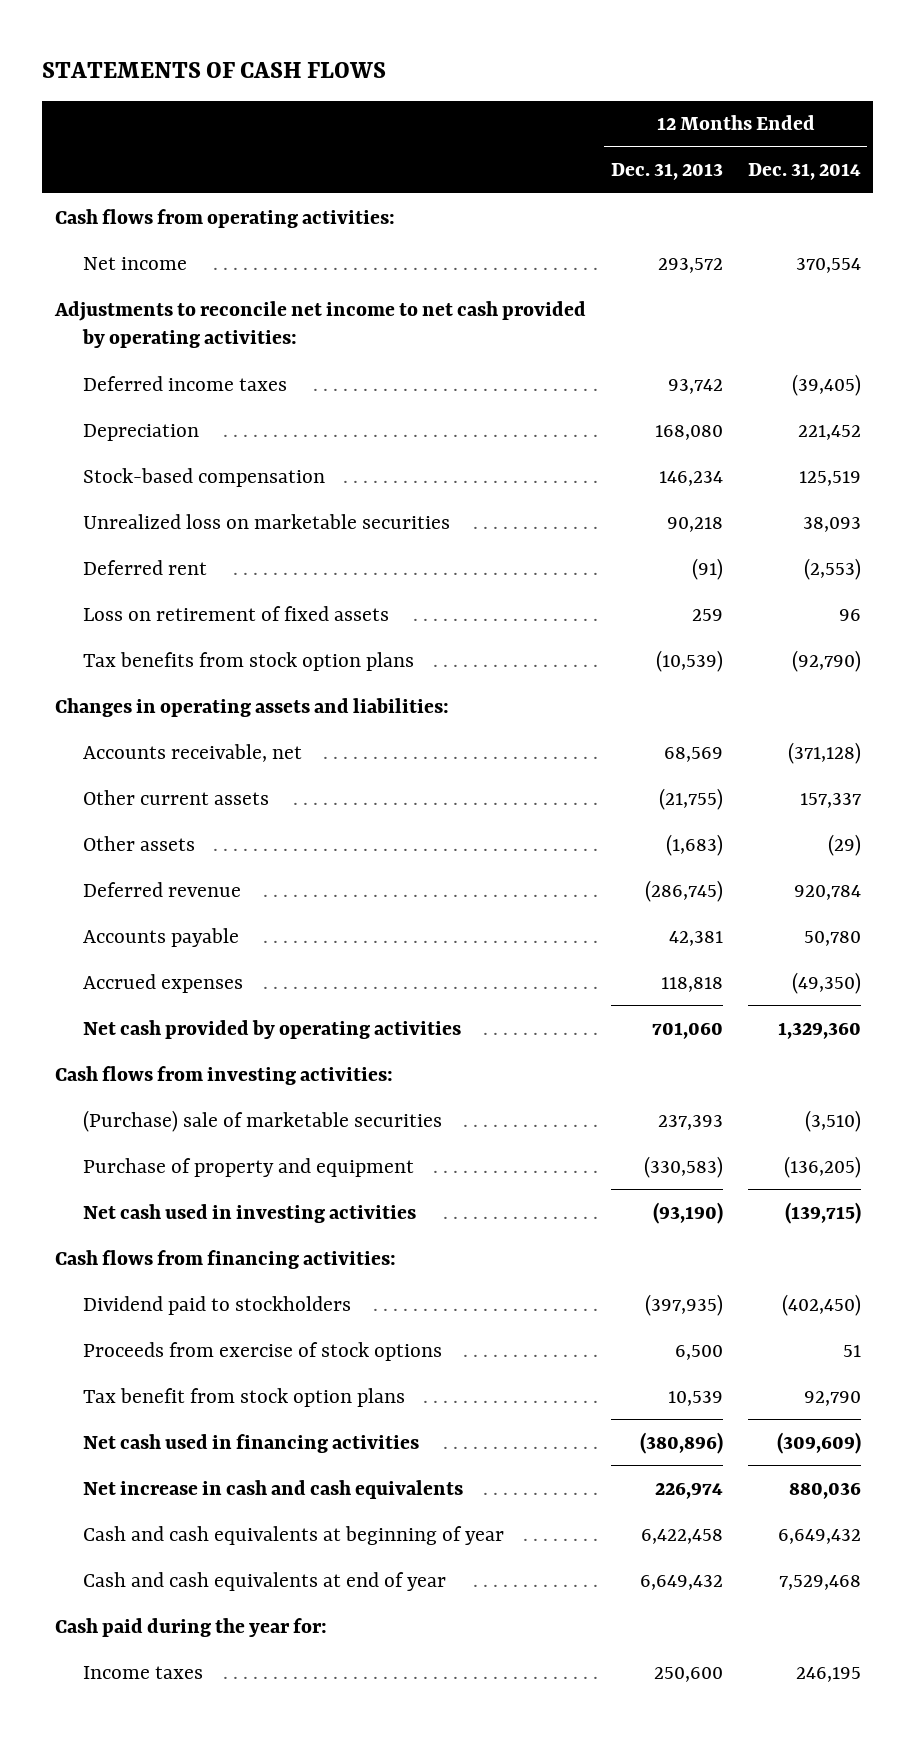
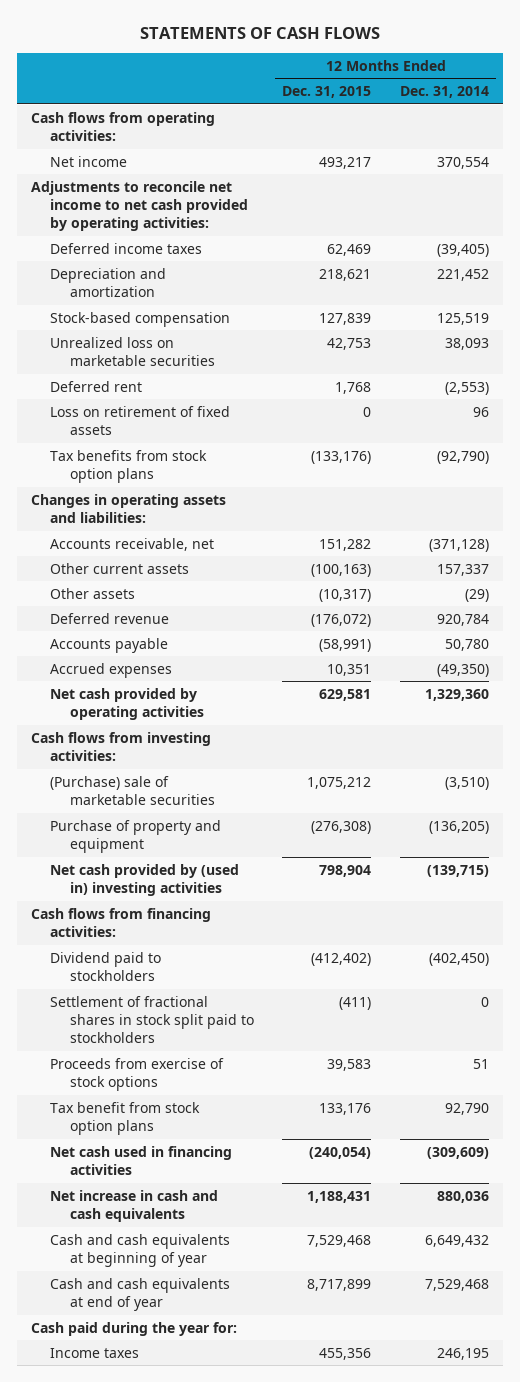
- | 12 Months Ended Dec. 31, 2013 | 12 Months Ended Dec. 31, 2014
+ | 12 Months Ended Dec. 31, 2015 | 12 Months Ended Dec. 31, 2014
- Depreciation | 168,080 | 221,452
+ Depreciation and amortization | 218,621 | 221,452
- Net cash used in investing activities | (93,190) | (139,715)
+ Net cash provided by (used in) investing activities | 798,904 | (139,715)
+ Settlement of fractional shares in stock split paid to stockholders | (411) | 0

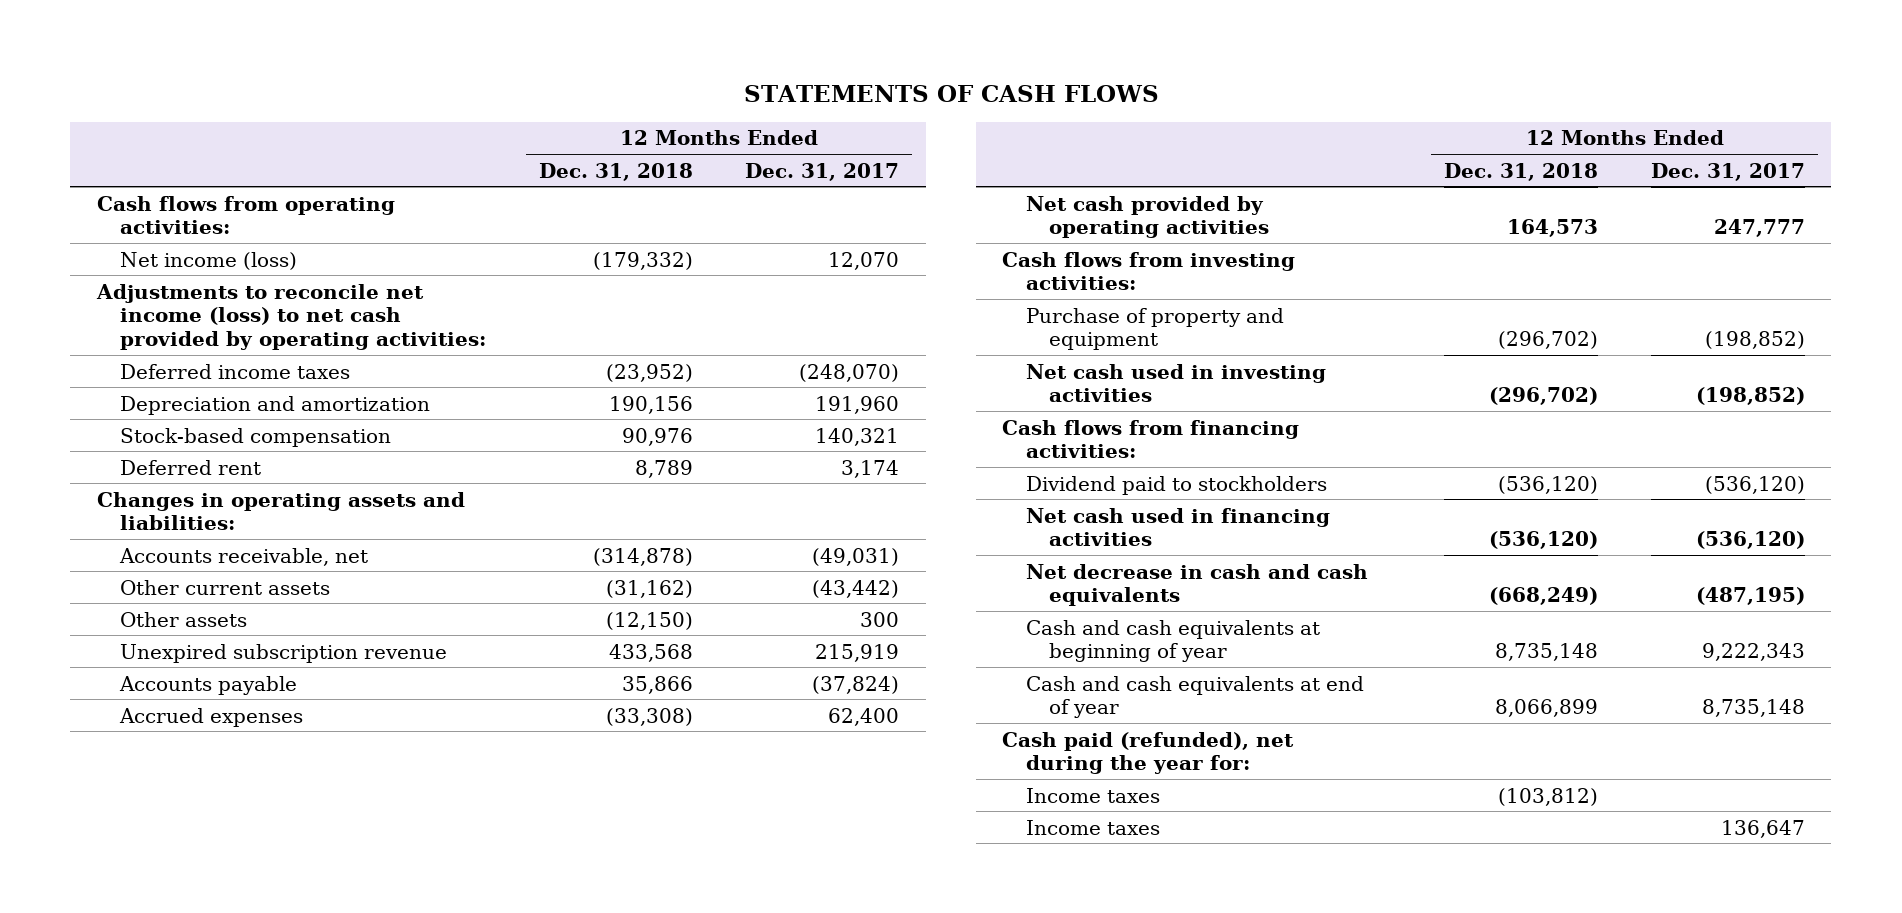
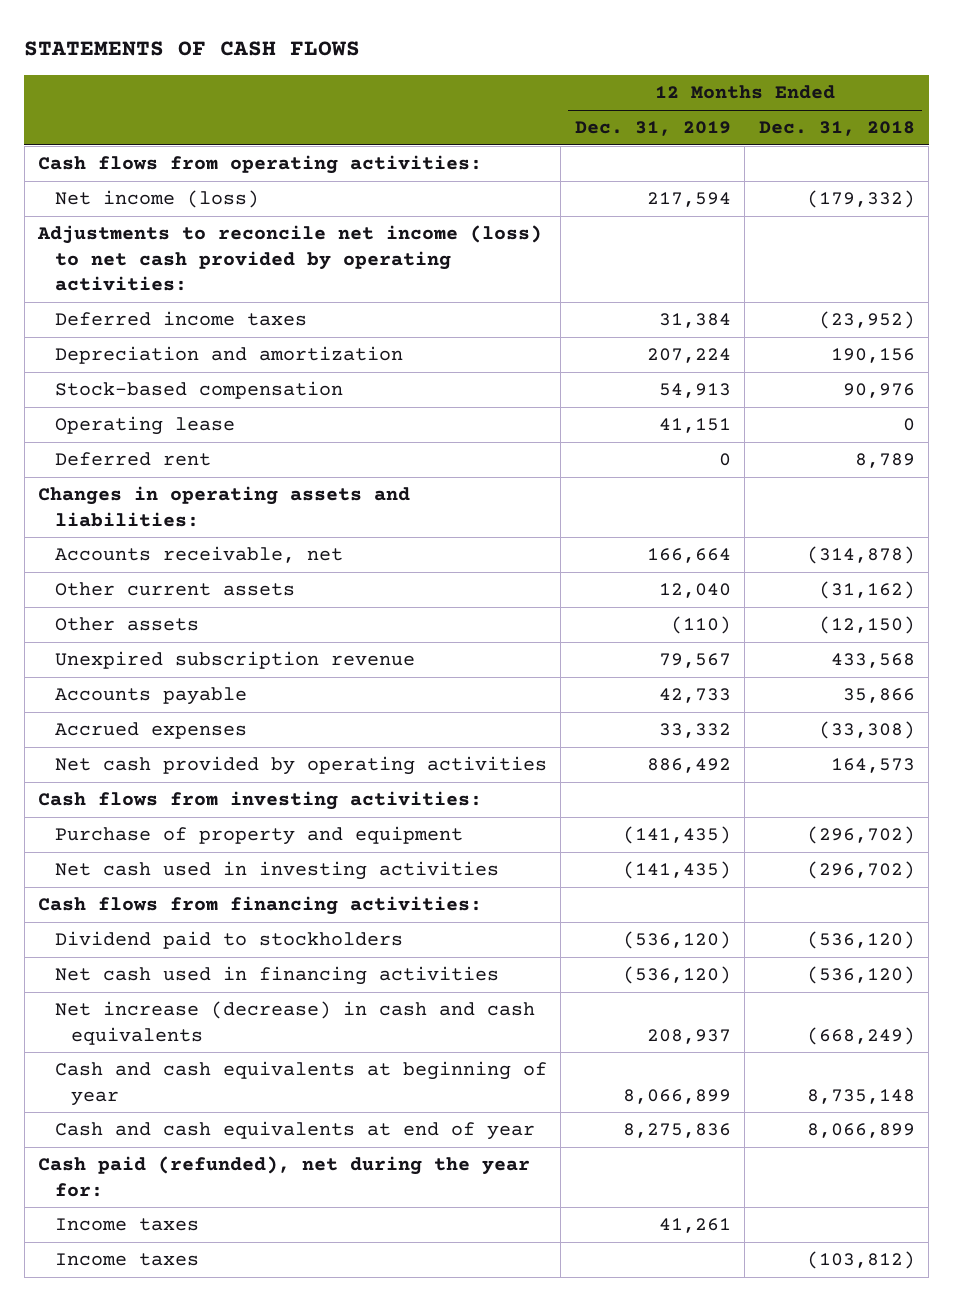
- | 12 Months Ended Dec. 31, 2018 | 12 Months Ended Dec. 31, 2017
+ | 12 Months Ended Dec. 31, 2019 | 12 Months Ended Dec. 31, 2018
+ Operating lease | 41,151 | 0
- Net decrease in cash and cash equivalents | (668,249) | (487,195)
+ Net increase (decrease) in cash and cash equivalents | 208,937 | (668,249)
moved down: Income taxes | | (103,812)

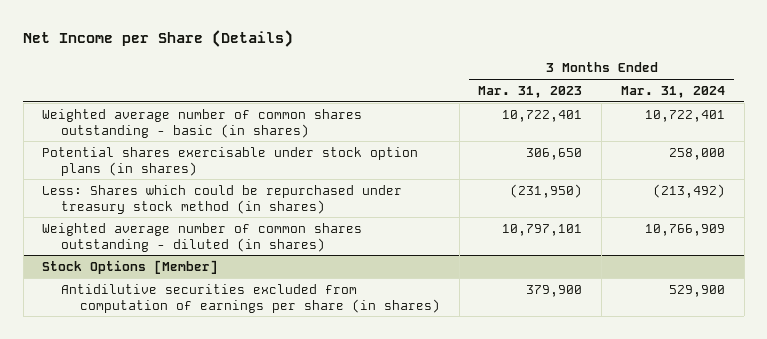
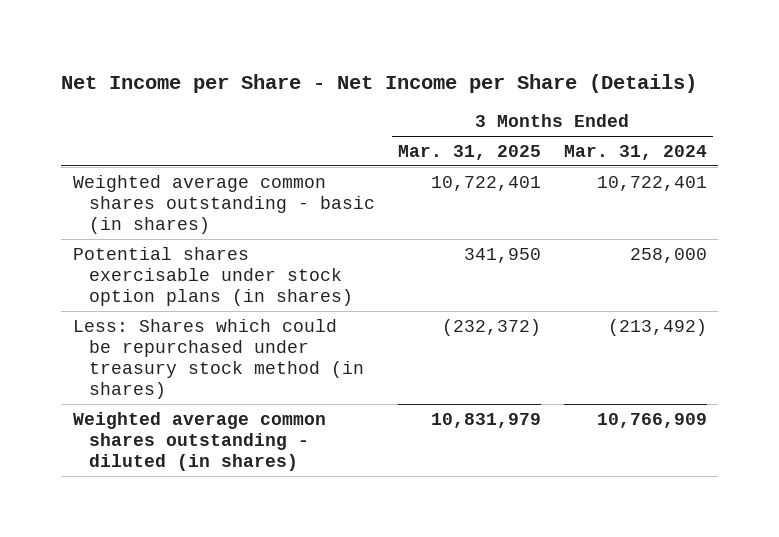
- Net Income per Share (Details)
+ Net Income per Share - Net Income per Share (Details)
- | 3 Months Ended Mar. 31, 2023 | 3 Months Ended Mar. 31, 2024
+ | 3 Months Ended Mar. 31, 2025 | 3 Months Ended Mar. 31, 2024
- Weighted average number of common shares outstanding - basic (in shares) | 10,722,401 | 10,722,401
+ Weighted average common shares outstanding - basic (in shares) | 10,722,401 | 10,722,401
- Weighted average number of common shares outstanding - diluted (in shares) | 10,797,101 | 10,766,909
- Stock Options [Member]
- Antidilutive securities excluded from computation of earnings per share (in shares) | 379,900 | 529,900
+ Weighted average common shares outstanding - diluted (in shares) | 10,831,979 | 10,766,909

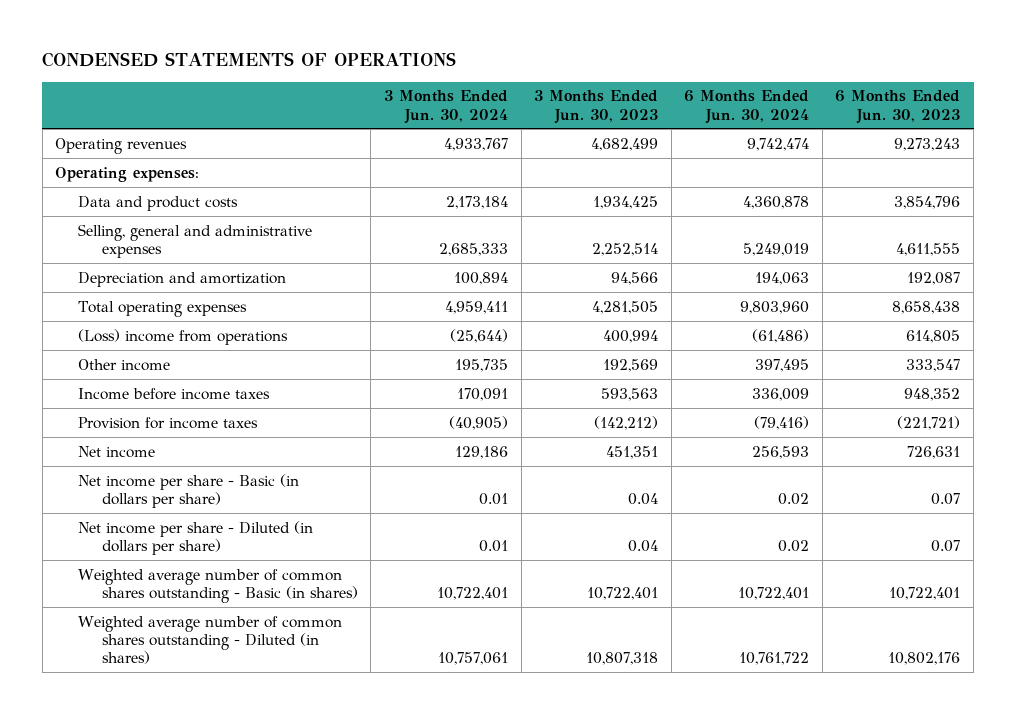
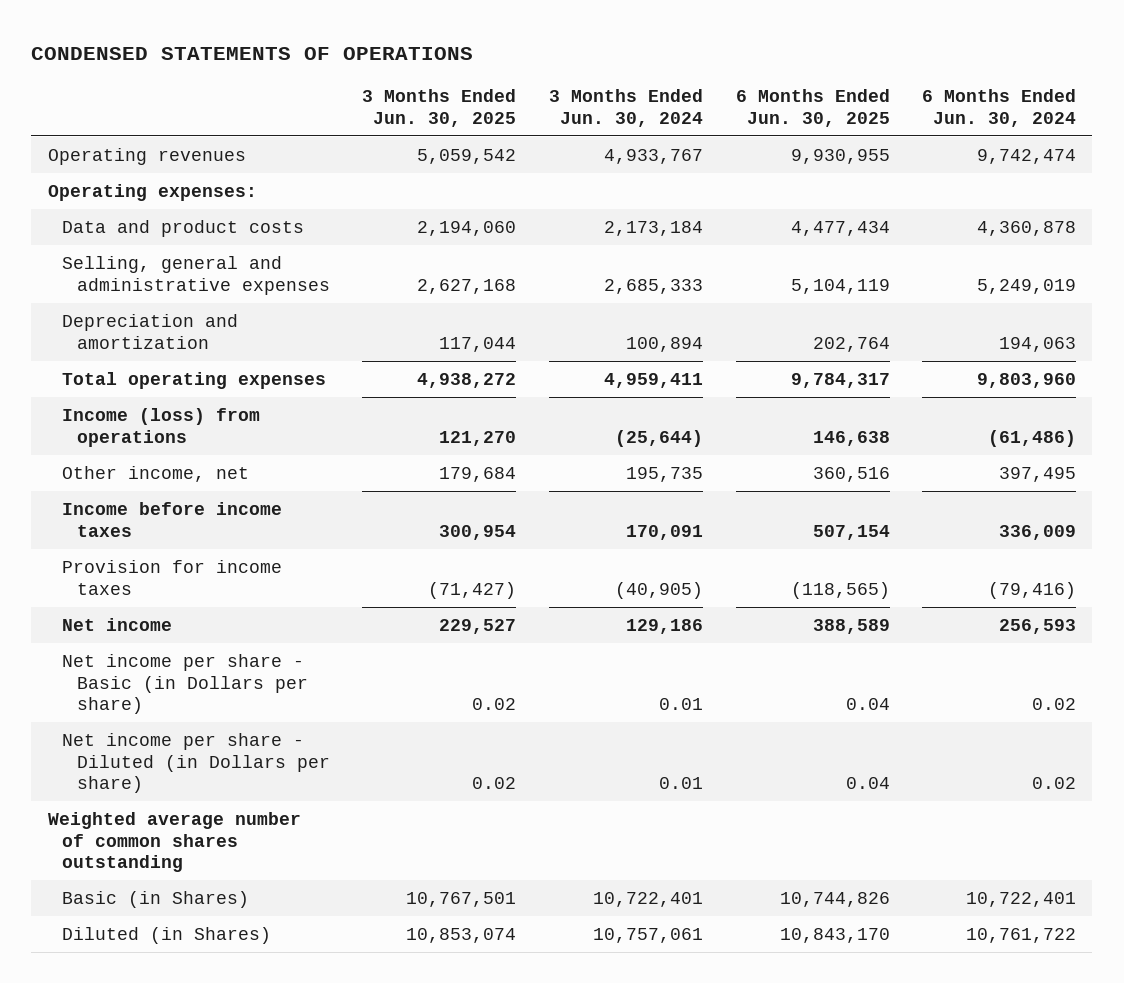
- | 3 Months Ended Jun. 30, 2024 | 3 Months Ended Jun. 30, 2023 | 6 Months Ended Jun. 30, 2024 | 6 Months Ended Jun. 30, 2023
+ | 3 Months Ended Jun. 30, 2025 | 3 Months Ended Jun. 30, 2024 | 6 Months Ended Jun. 30, 2025 | 6 Months Ended Jun. 30, 2024
- (Loss) income from operations | (25,644) | 400,994 | (61,486) | 614,805
- Other income | 195,735 | 192,569 | 397,495 | 333,547
+ Income (loss) from operations | 121,270 | (25,644) | 146,638 | (61,486)
+ Other income, net | 179,684 | 195,735 | 360,516 | 397,495
- Net income per share - Basic (in dollars per share) | 0.01 | 0.04 | 0.02 | 0.07
- Net income per share - Diluted (in dollars per share) | 0.01 | 0.04 | 0.02 | 0.07
- Weighted average number of common shares outstanding - Basic (in shares) | 10,722,401 | 10,722,401 | 10,722,401 | 10,722,401
- Weighted average number of common shares outstanding - Diluted (in shares) | 10,757,061 | 10,807,318 | 10,761,722 | 10,802,176
+ Net income per share - Basic (in Dollars per share) | 0.02 | 0.01 | 0.04 | 0.02
+ Net income per share - Diluted (in Dollars per share) | 0.02 | 0.01 | 0.04 | 0.02
+ Weighted average number of common shares outstanding
+ Basic (in Shares) | 10,767,501 | 10,722,401 | 10,744,826 | 10,722,401
+ Diluted (in Shares) | 10,853,074 | 10,757,061 | 10,843,170 | 10,761,722

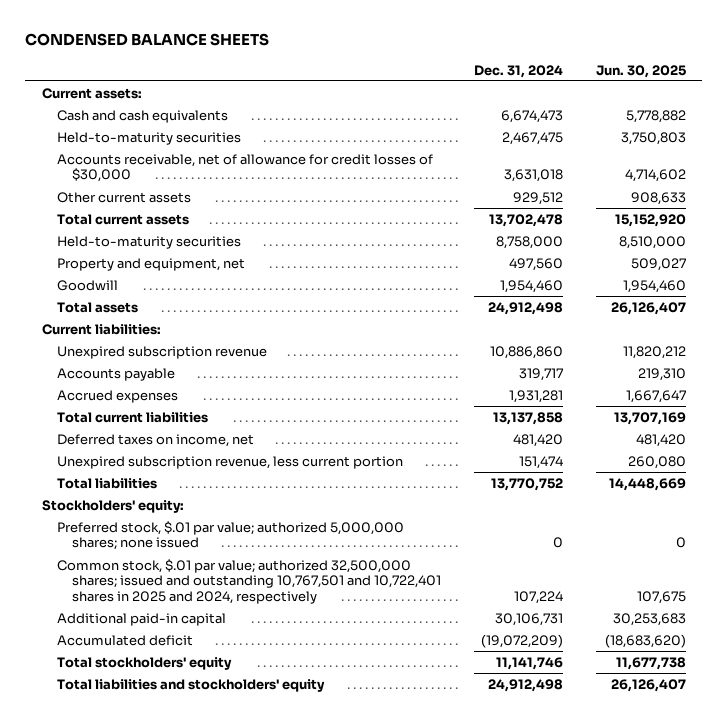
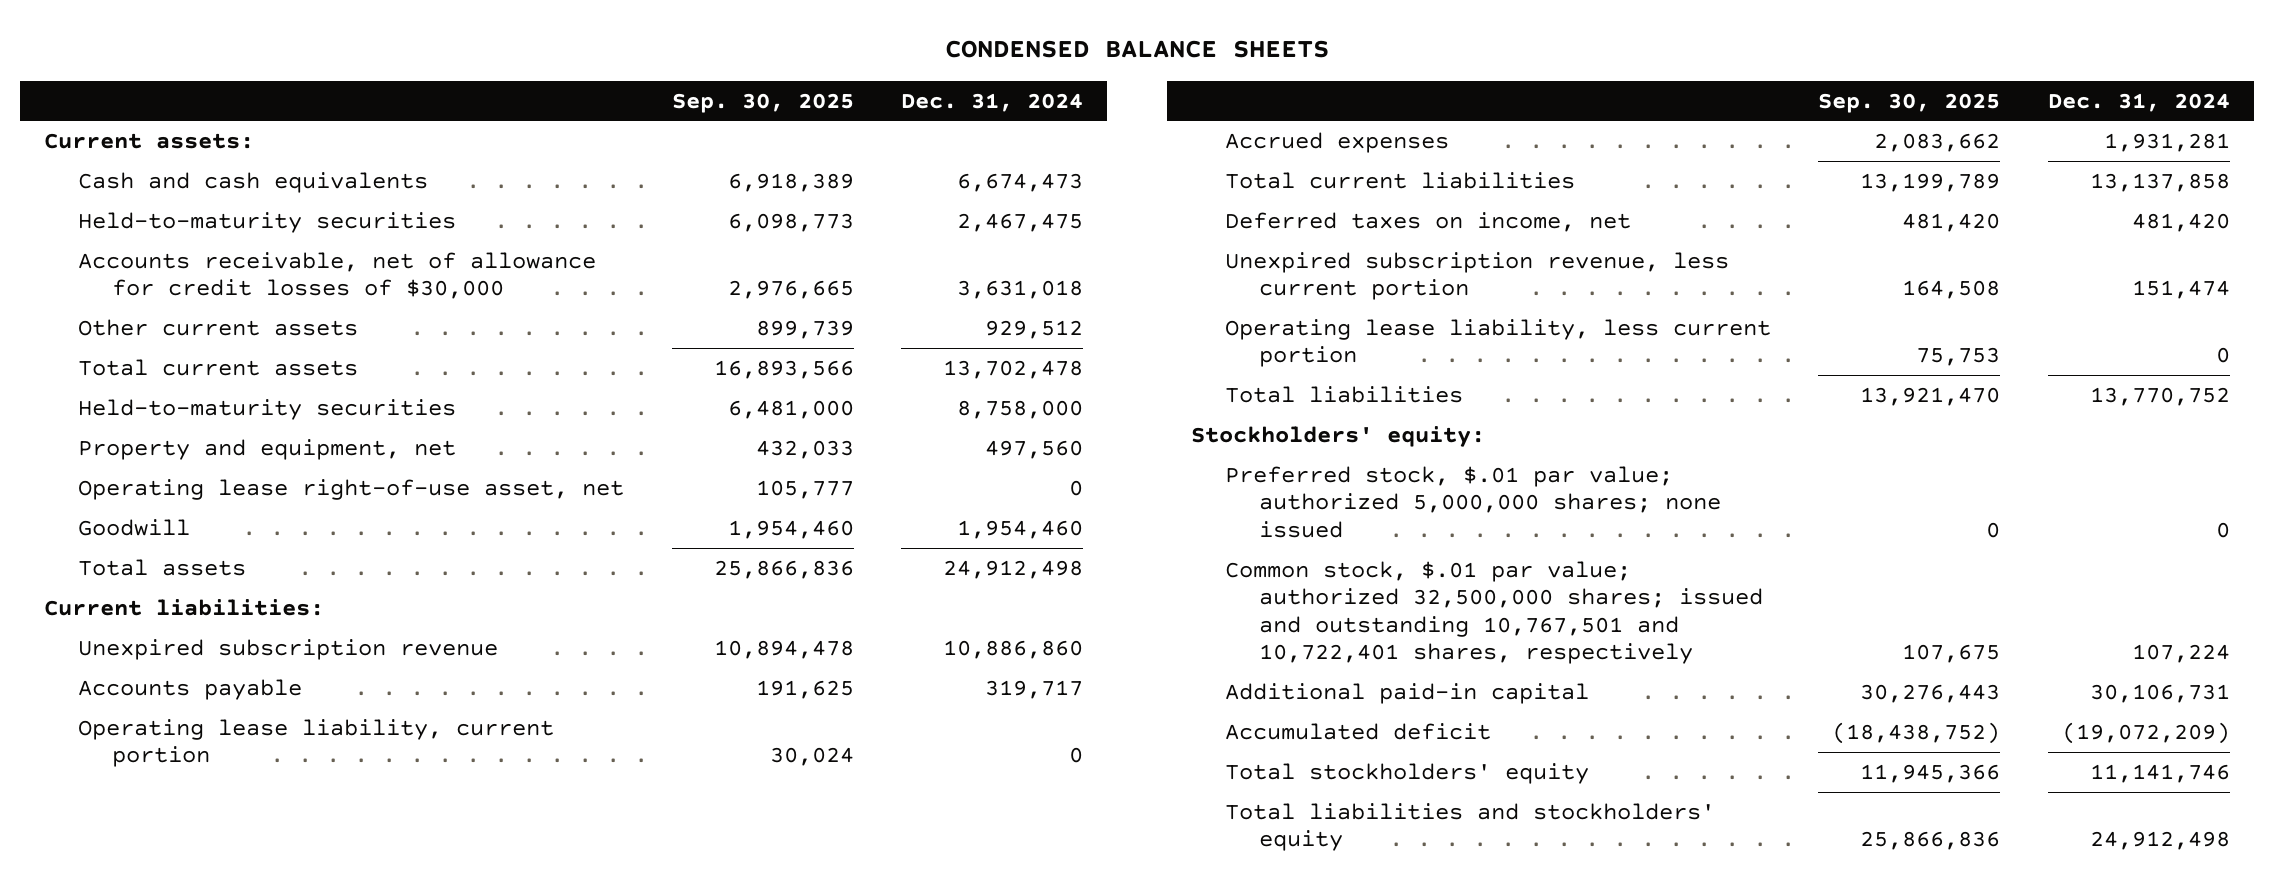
- | Dec. 31, 2024 | Jun. 30, 2025
+ | Sep. 30, 2025 | Dec. 31, 2024
+ Operating lease right-of-use asset, net | 105,777 | 0
+ Operating lease liability, current portion | 30,024 | 0
+ Operating lease liability, less current portion | 75,753 | 0
- Common stock, $.01 par value; authorized 32,500,000 shares; issued and outstanding 10,767,501 and 10,722,401 shares in 2025 and 2024, respectively | 107,224 | 107,675
+ Common stock, $.01 par value; authorized 32,500,000 shares; issued and outstanding 10,767,501 and 10,722,401 shares, respectively | 107,675 | 107,224

